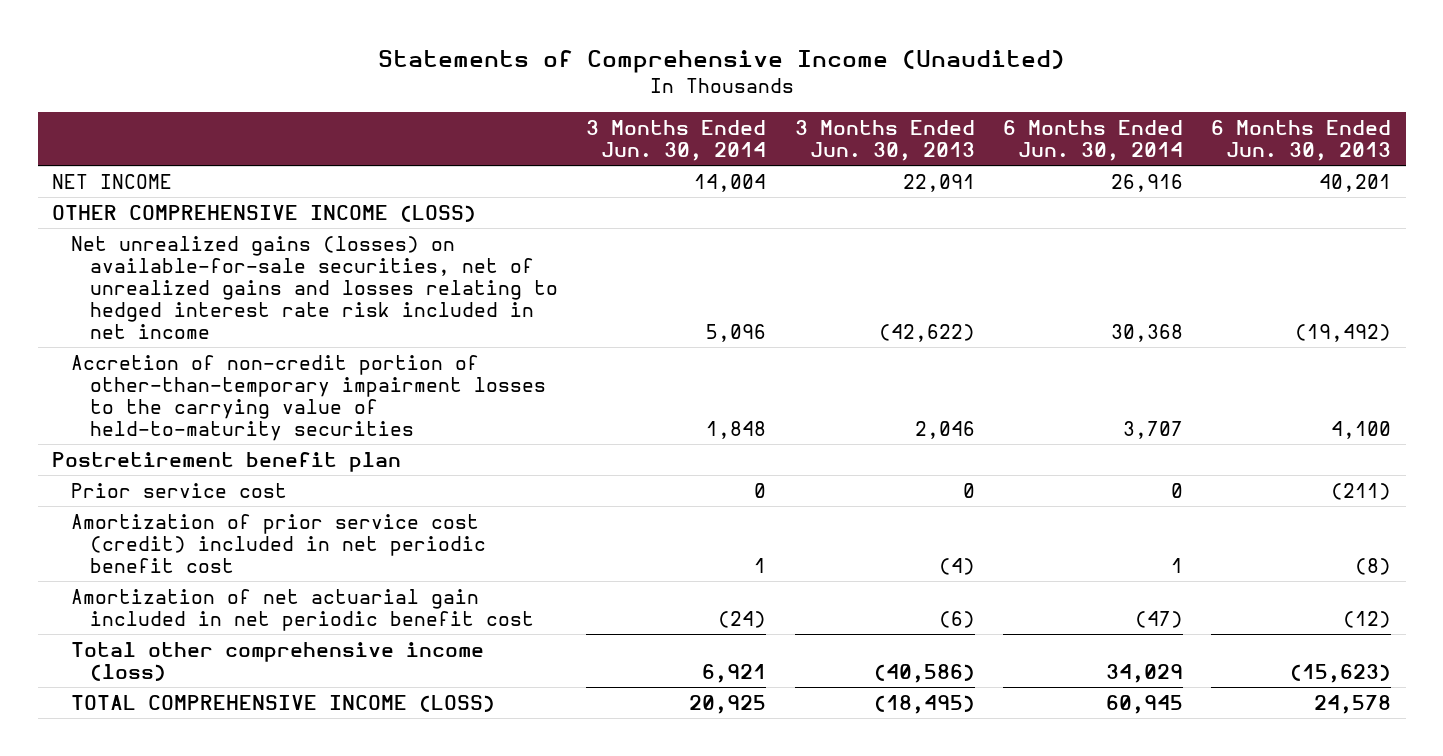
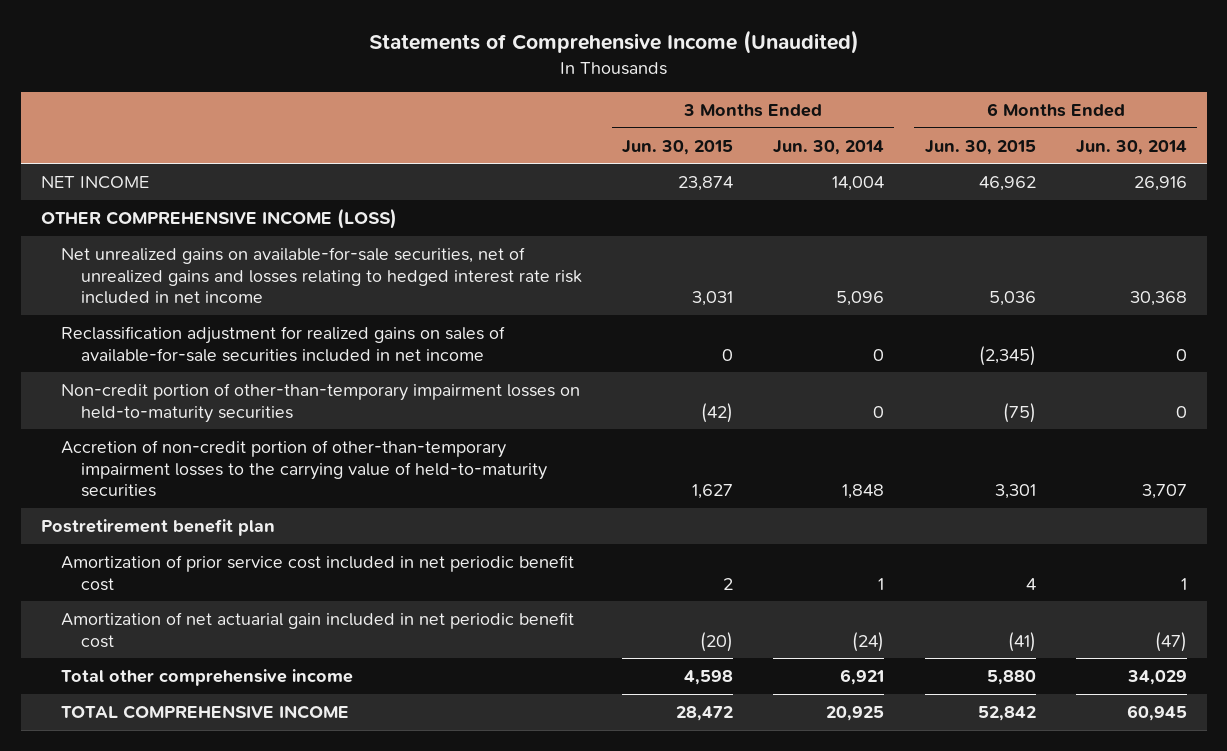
- | 3 Months Ended Jun. 30, 2014 | 3 Months Ended Jun. 30, 2013 | 6 Months Ended Jun. 30, 2014 | 6 Months Ended Jun. 30, 2013
+ | 3 Months Ended Jun. 30, 2015 | 3 Months Ended Jun. 30, 2014 | 6 Months Ended Jun. 30, 2015 | 6 Months Ended Jun. 30, 2014
- Net unrealized gains (losses) on available-for-sale securities, net of unrealized gains and losses relating to hedged interest rate risk included in net income | 5,096 | (42,622) | 30,368 | (19,492)
+ Net unrealized gains on available-for-sale securities, net of unrealized gains and losses relating to hedged interest rate risk included in net income | 3,031 | 5,096 | 5,036 | 30,368
+ Reclassification adjustment for realized gains on sales of available-for-sale securities included in net income | 0 | 0 | (2,345) | 0
+ Non-credit portion of other-than-temporary impairment losses on held-to-maturity securities | (42) | 0 | (75) | 0
- Prior service cost | 0 | 0 | 0 | (211)
- Amortization of prior service cost (credit) included in net periodic benefit cost | 1 | (4) | 1 | (8)
+ Amortization of prior service cost included in net periodic benefit cost | 2 | 1 | 4 | 1
- Total other comprehensive income (loss) | 6,921 | (40,586) | 34,029 | (15,623)
- TOTAL COMPREHENSIVE INCOME (LOSS) | 20,925 | (18,495) | 60,945 | 24,578
+ Total other comprehensive income | 4,598 | 6,921 | 5,880 | 34,029
+ TOTAL COMPREHENSIVE INCOME | 28,472 | 20,925 | 52,842 | 60,945

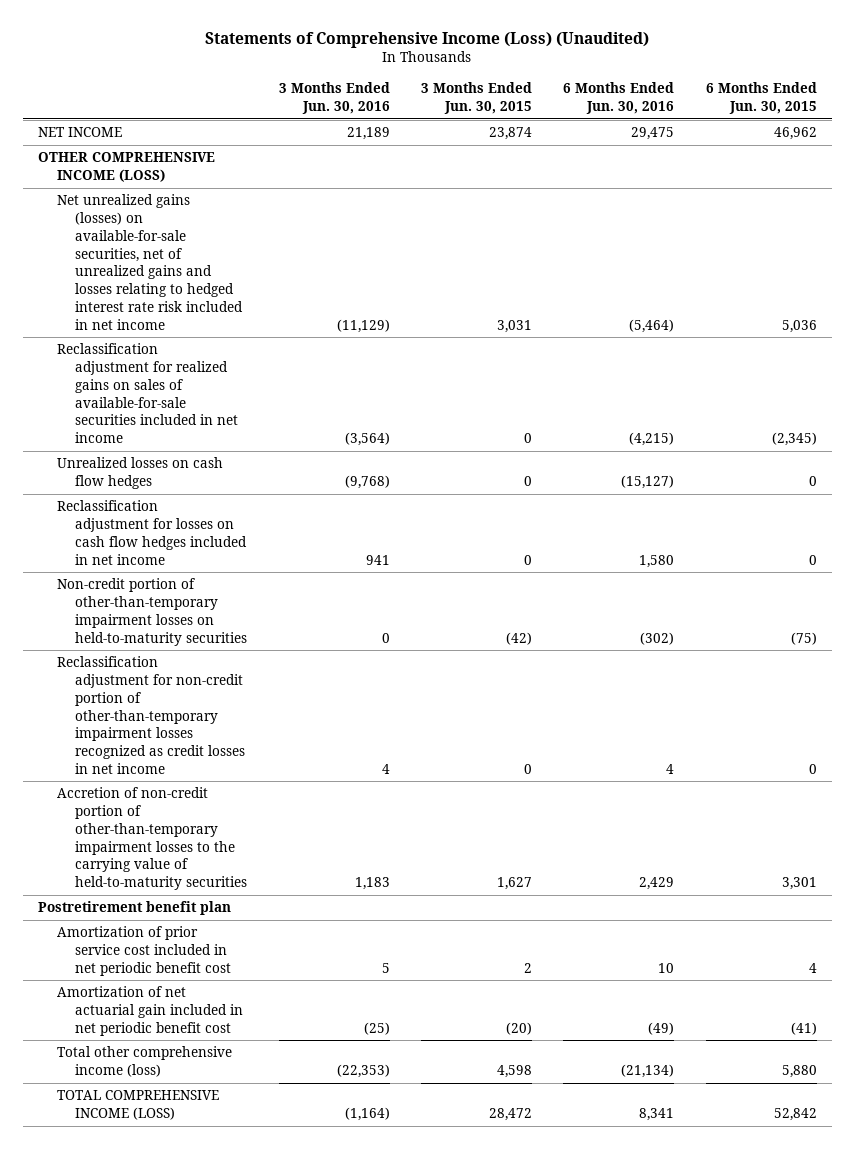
- Statements of Comprehensive Income (Unaudited)
+ Statements of Comprehensive Income (Loss) (Unaudited)
- | 3 Months Ended Jun. 30, 2015 | 3 Months Ended Jun. 30, 2014 | 6 Months Ended Jun. 30, 2015 | 6 Months Ended Jun. 30, 2014
+ | 3 Months Ended Jun. 30, 2016 | 3 Months Ended Jun. 30, 2015 | 6 Months Ended Jun. 30, 2016 | 6 Months Ended Jun. 30, 2015
- Net unrealized gains on available-for-sale securities, net of unrealized gains and losses relating to hedged interest rate risk included in net income | 3,031 | 5,096 | 5,036 | 30,368
+ Net unrealized gains (losses) on available-for-sale securities, net of unrealized gains and losses relating to hedged interest rate risk included in net income | (11,129) | 3,031 | (5,464) | 5,036
+ Unrealized losses on cash flow hedges | (9,768) | 0 | (15,127) | 0
+ Reclassification adjustment for losses on cash flow hedges included in net income | 941 | 0 | 1,580 | 0
+ Reclassification adjustment for non-credit portion of other-than-temporary impairment losses recognized as credit losses in net income | 4 | 0 | 4 | 0
- Total other comprehensive income | 4,598 | 6,921 | 5,880 | 34,029
- TOTAL COMPREHENSIVE INCOME | 28,472 | 20,925 | 52,842 | 60,945
+ Total other comprehensive income (loss) | (22,353) | 4,598 | (21,134) | 5,880
+ TOTAL COMPREHENSIVE INCOME (LOSS) | (1,164) | 28,472 | 8,341 | 52,842

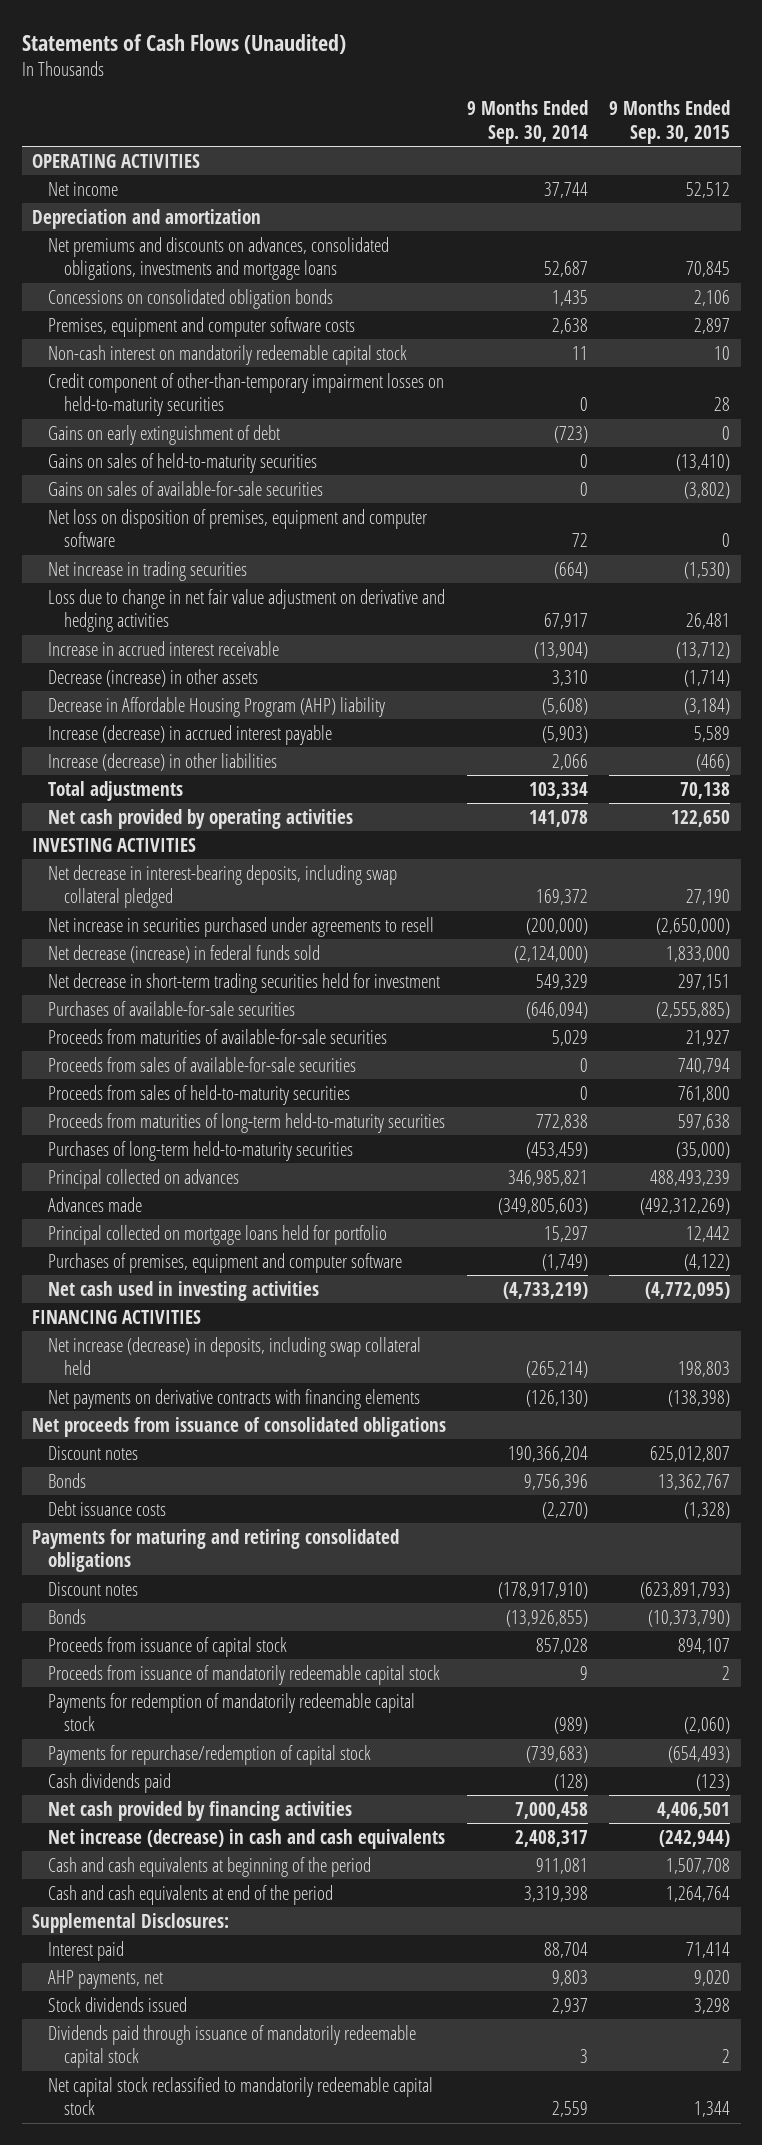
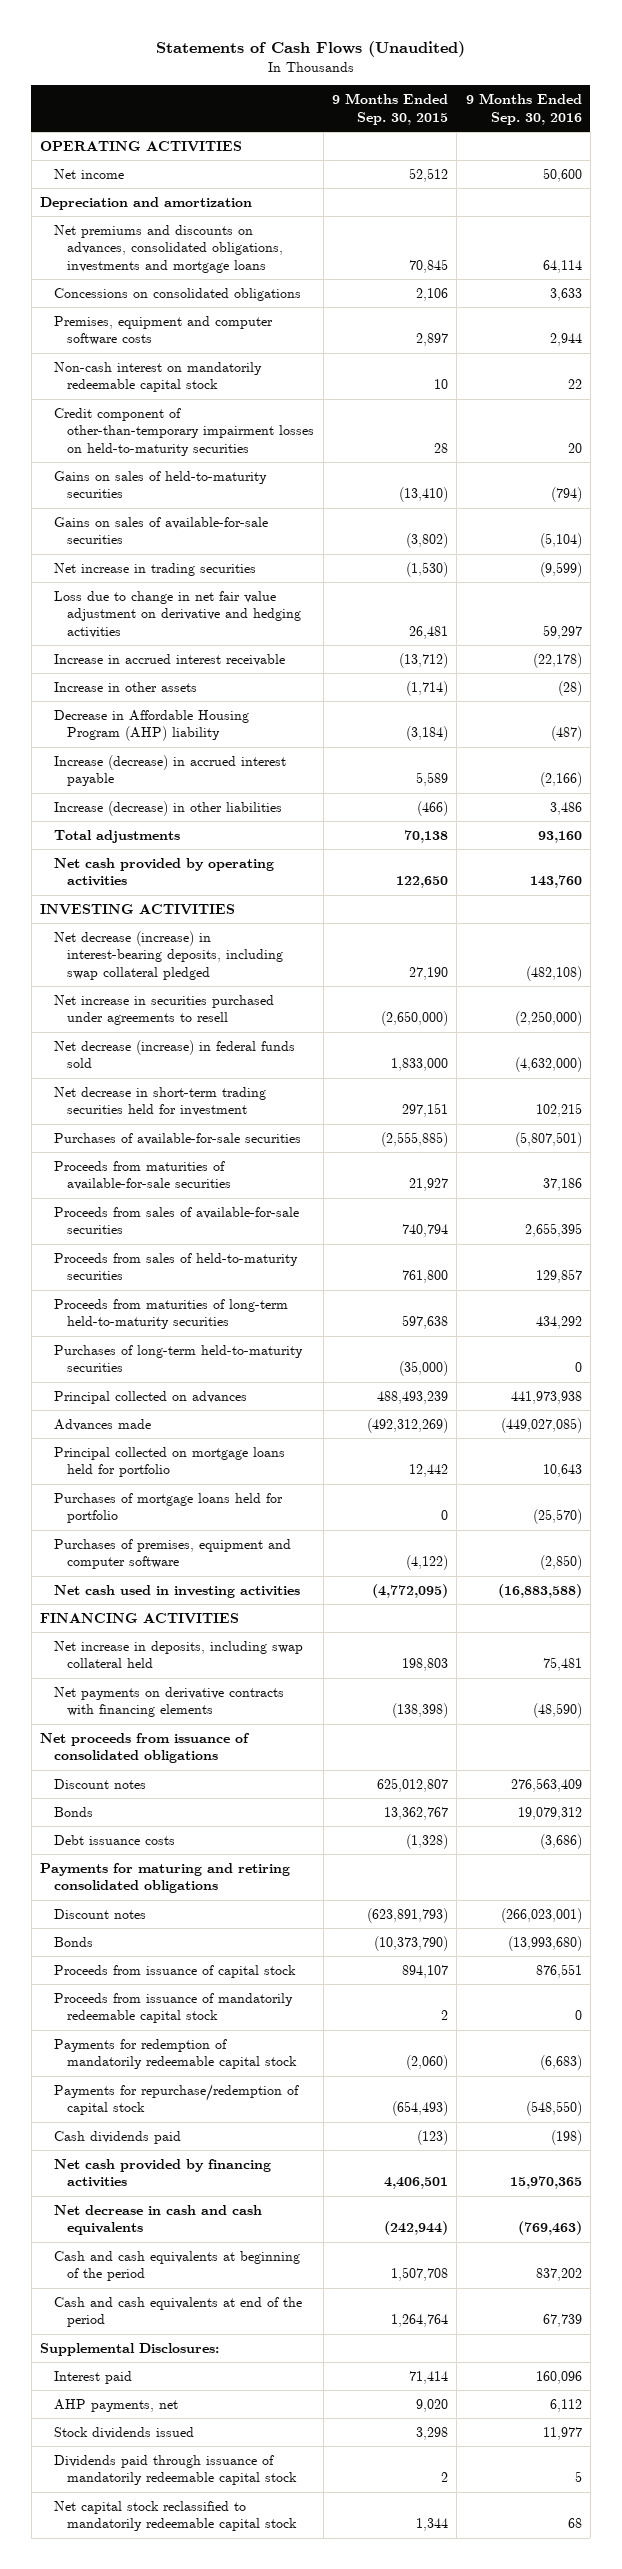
- | 9 Months Ended Sep. 30, 2014 | 9 Months Ended Sep. 30, 2015
+ | 9 Months Ended Sep. 30, 2015 | 9 Months Ended Sep. 30, 2016
- Concessions on consolidated obligation bonds | 1,435 | 2,106
+ Concessions on consolidated obligations | 2,106 | 3,633
- Gains on early extinguishment of debt | (723) | 0
- Net loss on disposition of premises, equipment and computer software | 72 | 0
- Decrease (increase) in other assets | 3,310 | (1,714)
+ Increase in other assets | (1,714) | (28)
- Net decrease in interest-bearing deposits, including swap collateral pledged | 169,372 | 27,190
+ Net decrease (increase) in interest-bearing deposits, including swap collateral pledged | 27,190 | (482,108)
+ Purchases of mortgage loans held for portfolio | 0 | (25,570)
- Net increase (decrease) in deposits, including swap collateral held | (265,214) | 198,803
+ Net increase in deposits, including swap collateral held | 198,803 | 75,481
- Net increase (decrease) in cash and cash equivalents | 2,408,317 | (242,944)
+ Net decrease in cash and cash equivalents | (242,944) | (769,463)

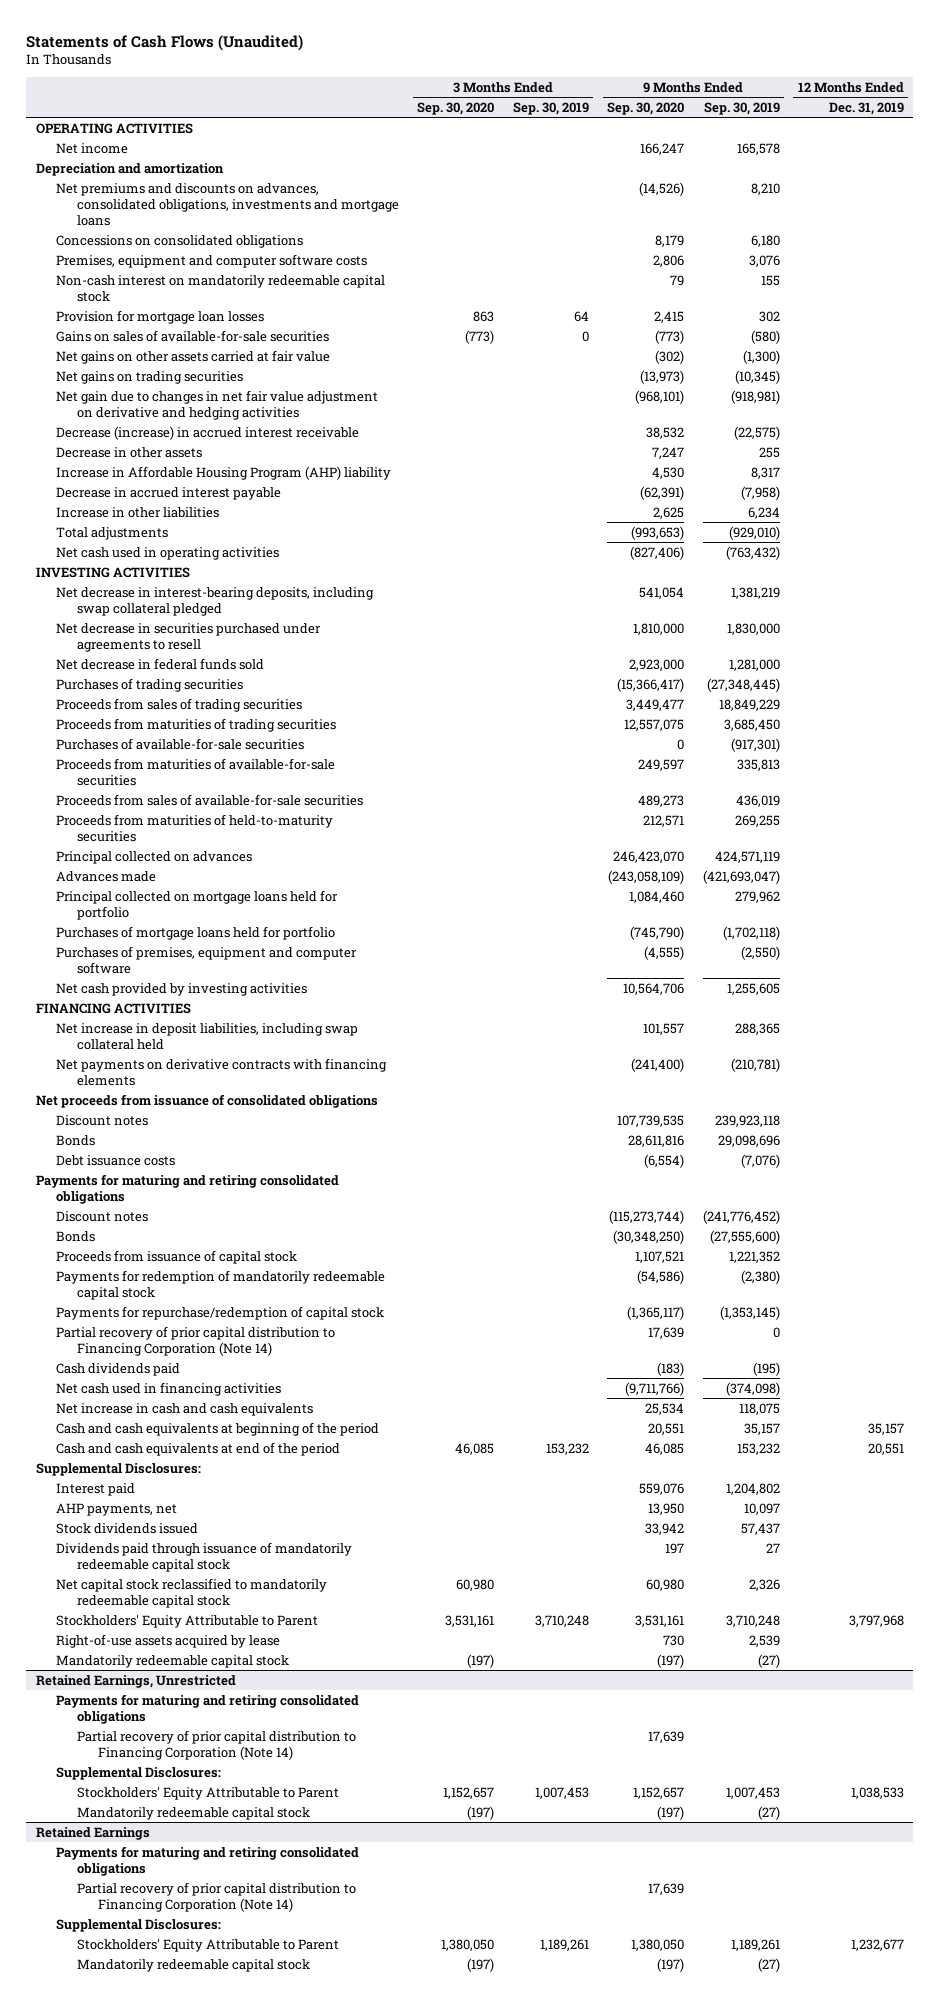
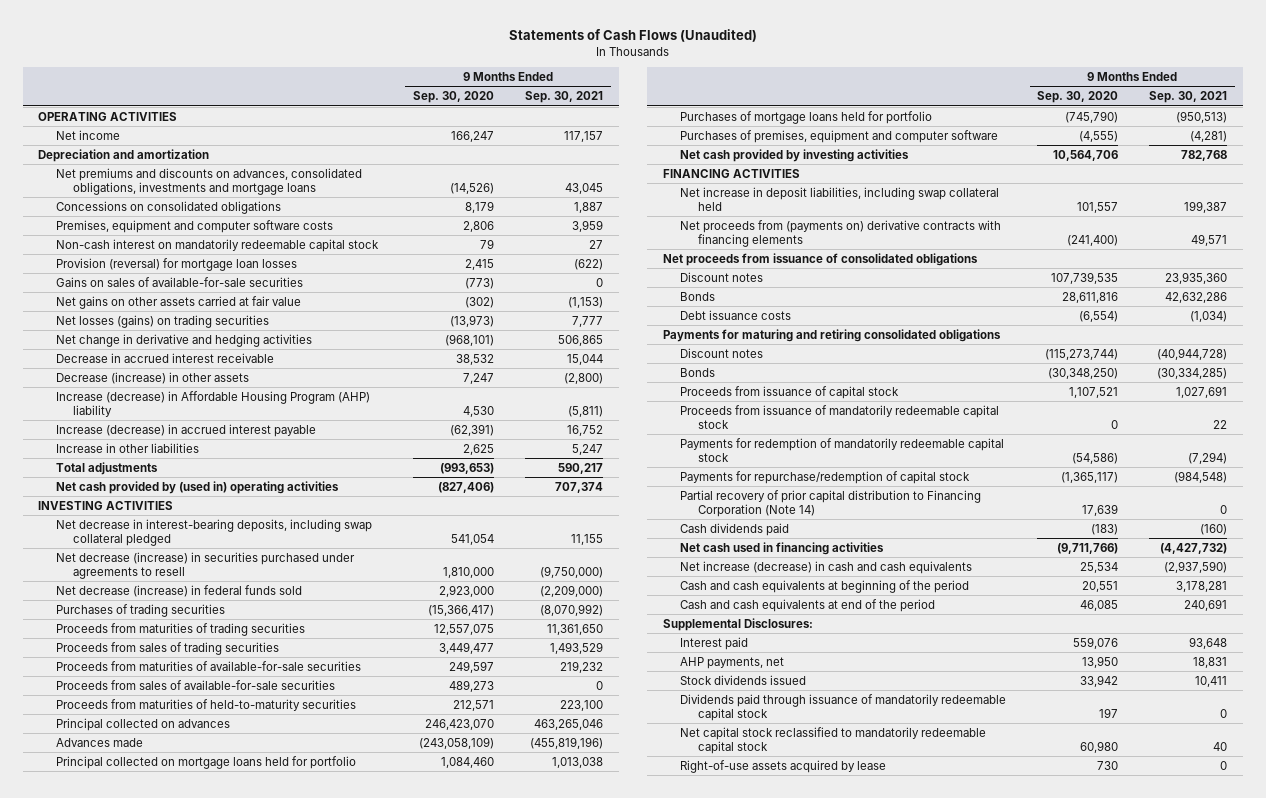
- | 3 Months Ended Sep. 30, 2020 | 3 Months Ended Sep. 30, 2019 | 9 Months Ended Sep. 30, 2020 | 9 Months Ended Sep. 30, 2019 | 12 Months Ended Dec. 31, 2019
+ | 9 Months Ended Sep. 30, 2020 | 9 Months Ended Sep. 30, 2021
- Provision for mortgage loan losses | 863 | 64 | 2,415 | 302 |
+ Provision (reversal) for mortgage loan losses | 2,415 | (622)
- Net gains on trading securities | | | (13,973) | (10,345) |
- Net gain due to changes in net fair value adjustment on derivative and hedging activities | | | (968,101) | (918,981) |
- Decrease (increase) in accrued interest receivable | | | 38,532 | (22,575) |
- Decrease in other assets | | | 7,247 | 255 |
- Increase in Affordable Housing Program (AHP) liability | | | 4,530 | 8,317 |
- Decrease in accrued interest payable | | | (62,391) | (7,958) |
+ Net losses (gains) on trading securities | (13,973) | 7,777
+ Net change in derivative and hedging activities | (968,101) | 506,865
+ Decrease in accrued interest receivable | 38,532 | 15,044
+ Decrease (increase) in other assets | 7,247 | (2,800)
+ Increase (decrease) in Affordable Housing Program (AHP) liability | 4,530 | (5,811)
+ Increase (decrease) in accrued interest payable | (62,391) | 16,752
- Net cash used in operating activities | | | (827,406) | (763,432) |
+ Net cash provided by (used in) operating activities | (827,406) | 707,374
- Net decrease in securities purchased under agreements to resell | | | 1,810,000 | 1,830,000 |
- Net decrease in federal funds sold | | | 2,923,000 | 1,281,000 |
+ Net decrease (increase) in securities purchased under agreements to resell | 1,810,000 | (9,750,000)
+ Net decrease (increase) in federal funds sold | 2,923,000 | (2,209,000)
- Purchases of available-for-sale securities | | | 0 | (917,301) |
moved down: Proceeds from sales of trading securities | 3,449,477 | 1,493,529
- Net payments on derivative contracts with financing elements | | | (241,400) | (210,781) |
+ Net proceeds from (payments on) derivative contracts with financing elements | (241,400) | 49,571
+ Proceeds from issuance of mandatorily redeemable capital stock | 0 | 22
- Net increase in cash and cash equivalents | | | 25,534 | 118,075 |
+ Net increase (decrease) in cash and cash equivalents | 25,534 | (2,937,590)
- Stockholders' Equity Attributable to Parent | 3,531,161 | 3,710,248 | 3,531,161 | 3,710,248 | 3,797,968
- Mandatorily redeemable capital stock | (197) | | (197) | (27) |
- Retained Earnings, Unrestricted
- Payments for maturing and retiring consolidated obligations
- Partial recovery of prior capital distribution to Financing Corporation (Note 14) | | | 17,639 | |
- Supplemental Disclosures:
- Stockholders' Equity Attributable to Parent | 1,152,657 | 1,007,453 | 1,152,657 | 1,007,453 | 1,038,533
- Mandatorily redeemable capital stock | (197) | | (197) | (27) |
- Retained Earnings
- Payments for maturing and retiring consolidated obligations
- Partial recovery of prior capital distribution to Financing Corporation (Note 14) | | | 17,639 | |
- Supplemental Disclosures:
- Stockholders' Equity Attributable to Parent | 1,380,050 | 1,189,261 | 1,380,050 | 1,189,261 | 1,232,677
- Mandatorily redeemable capital stock | (197) | | (197) | (27) |

